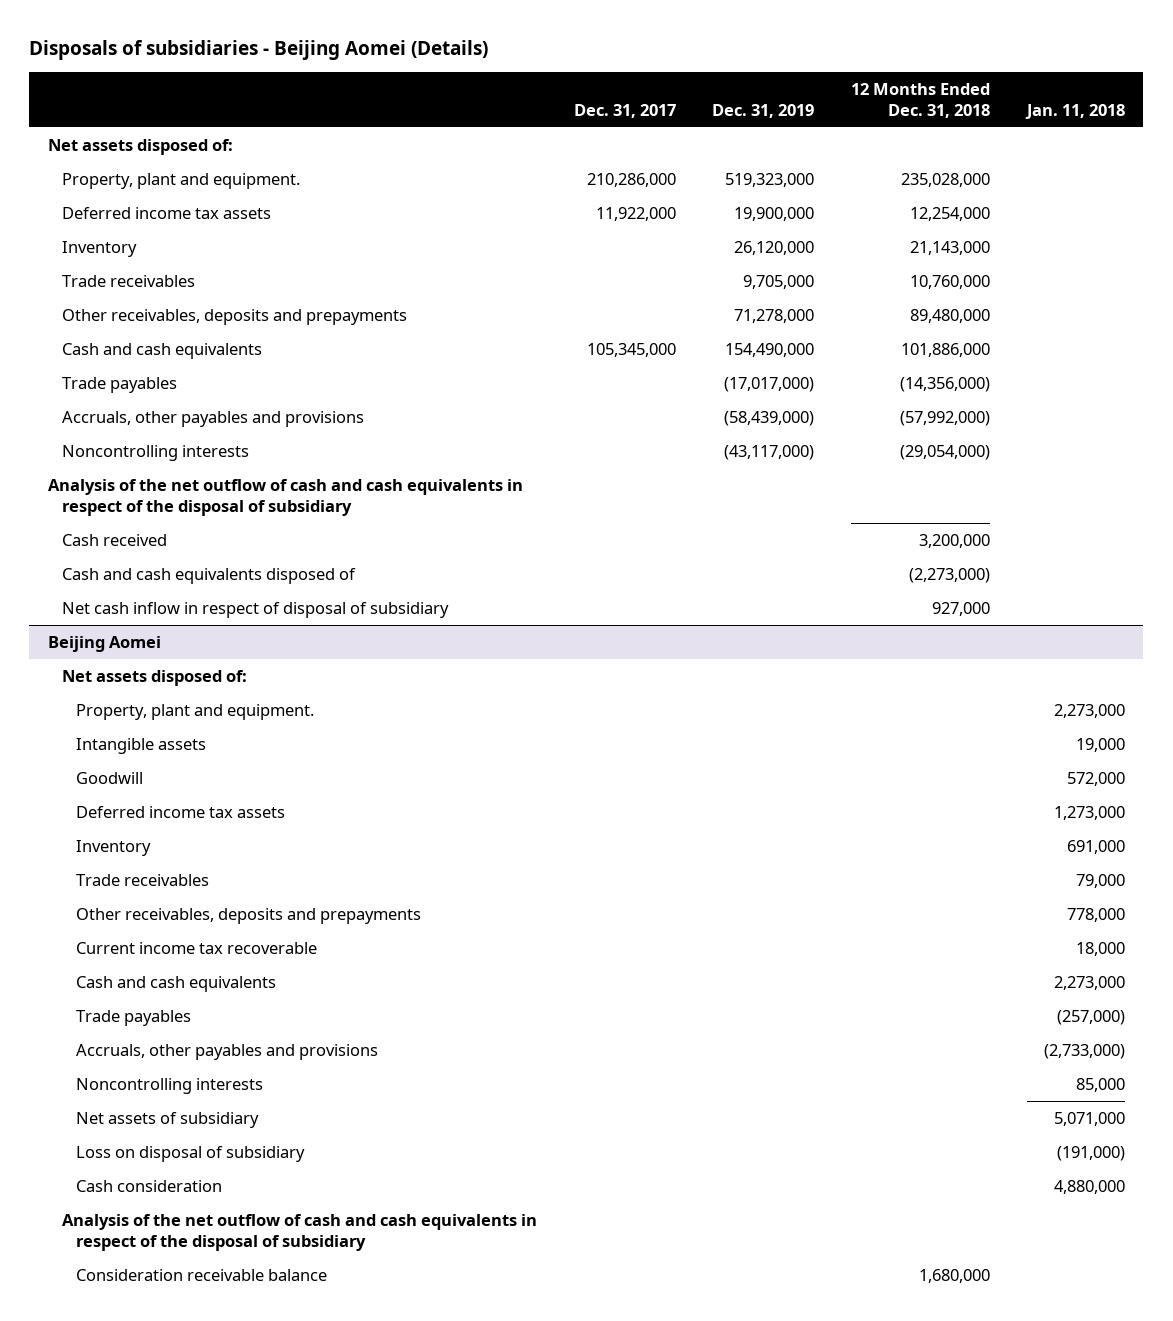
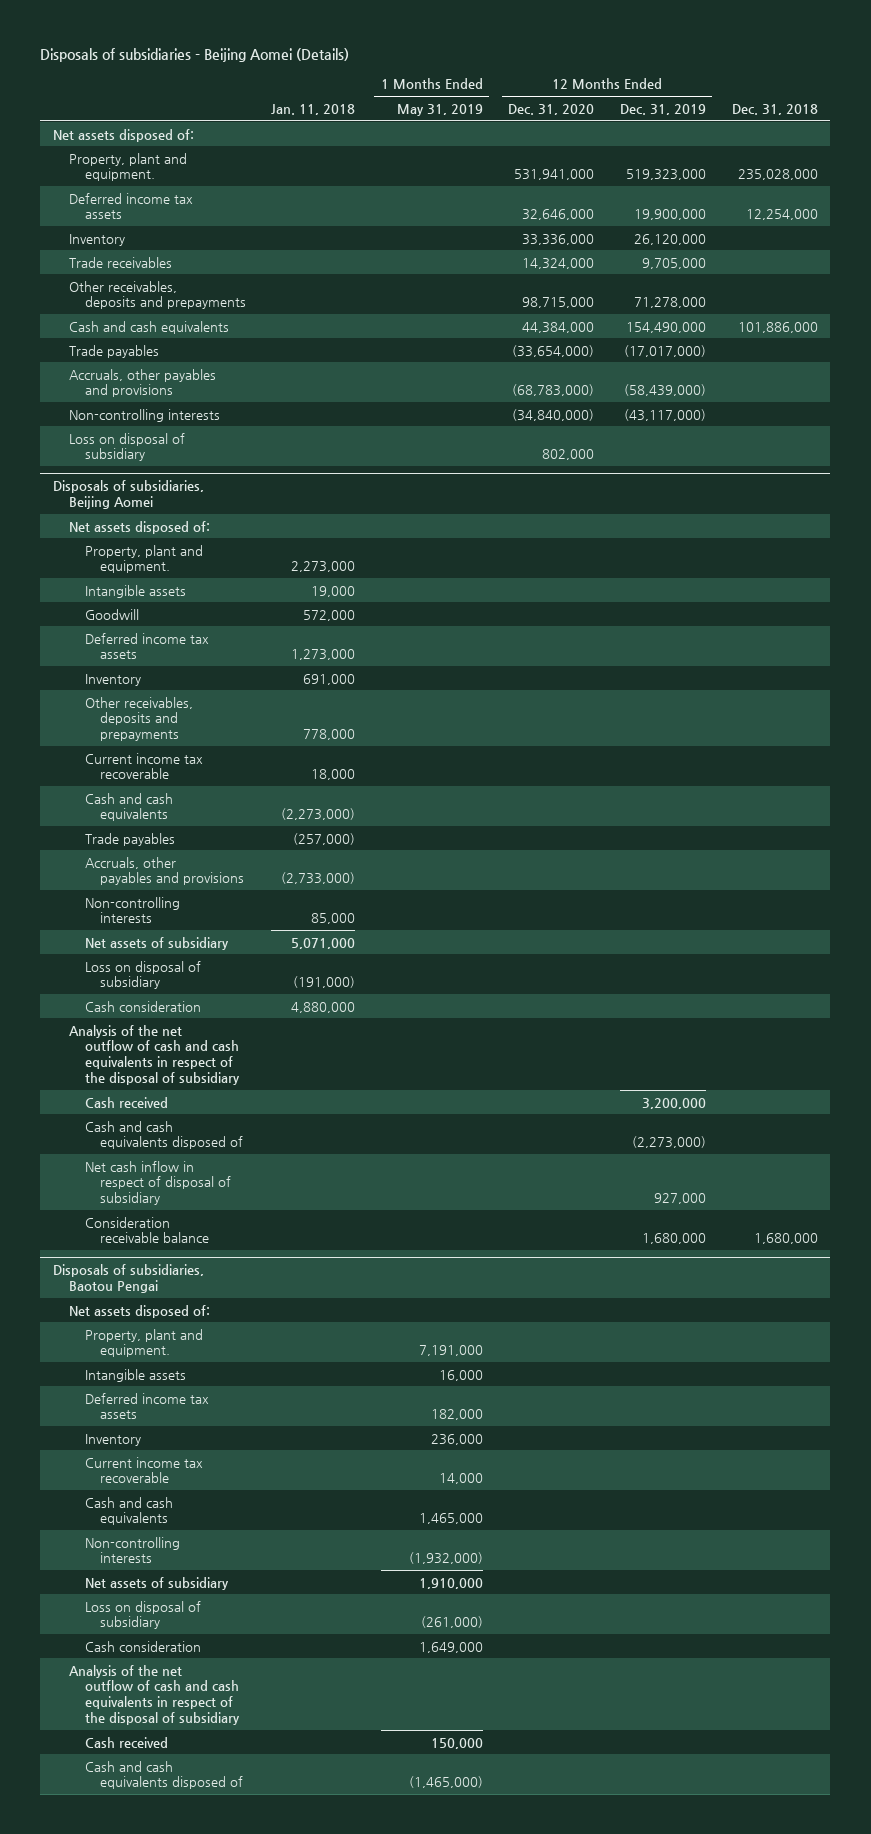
- | Dec. 31, 2017 | Dec. 31, 2019 | 12 Months Ended Dec. 31, 2018 | Jan. 11, 2018
+ | Jan. 11, 2018 | 1 Months Ended May 31, 2019 | 12 Months Ended Dec. 31, 2020 | 12 Months Ended Dec. 31, 2019 | Dec. 31, 2018
- Noncontrolling interests | | (43,117,000) | (29,054,000) |
- Analysis of the net outflow of cash and cash equivalents in respect of the disposal of subsidiary
- Cash received | | | 3,200,000 |
- Cash and cash equivalents disposed of | | | (2,273,000) |
- Net cash inflow in respect of disposal of subsidiary | | | 927,000 |
- Beijing Aomei
+ Non-controlling interests | | | (34,840,000) | (43,117,000) |
+ Loss on disposal of subsidiary | | | 802,000 | |
+ Disposals of subsidiaries, Beijing Aomei
- Trade receivables | | | | 79,000
- Cash and cash equivalents | | | | 2,273,000
+ Cash and cash equivalents | (2,273,000) | | | |
- Noncontrolling interests | | | | 85,000
+ Non-controlling interests | 85,000 | | | |
+ Cash received | | | | 3,200,000 |
+ Cash and cash equivalents disposed of | | | | (2,273,000) |
+ Net cash inflow in respect of disposal of subsidiary | | | | 927,000 |
+ Disposals of subsidiaries, Baotou Pengai
+ Net assets disposed of:
+ Property, plant and equipment. | | 7,191,000 | | |
+ Intangible assets | | 16,000 | | |
+ Deferred income tax assets | | 182,000 | | |
+ Inventory | | 236,000 | | |
+ Current income tax recoverable | | 14,000 | | |
+ Cash and cash equivalents | | 1,465,000 | | |
+ Non-controlling interests | | (1,932,000) | | |
+ Net assets of subsidiary | | 1,910,000 | | |
+ Loss on disposal of subsidiary | | (261,000) | | |
+ Cash consideration | | 1,649,000 | | |
+ Analysis of the net outflow of cash and cash equivalents in respect of the disposal of subsidiary
+ Cash received | | 150,000 | | |
+ Cash and cash equivalents disposed of | | (1,465,000) | | |

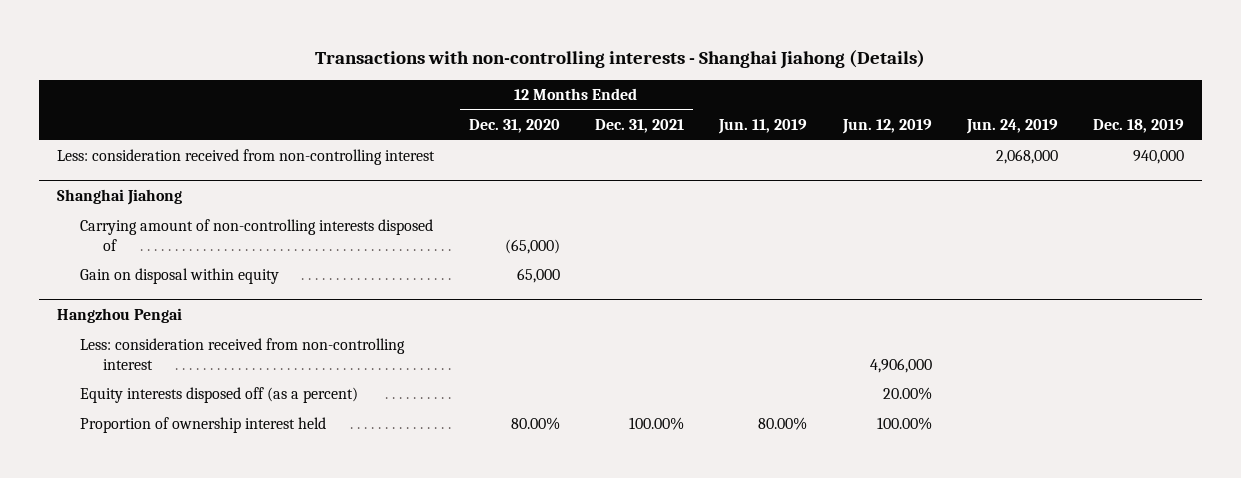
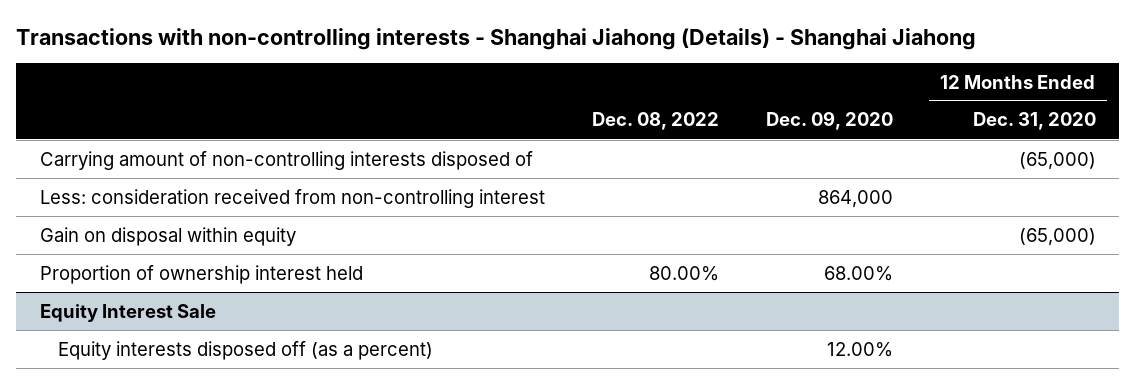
- Transactions with non-controlling interests - Shanghai Jiahong (Details)
+ Transactions with non-controlling interests - Shanghai Jiahong (Details) - Shanghai Jiahong
- | 12 Months Ended Dec. 31, 2020 | 12 Months Ended Dec. 31, 2021 | Jun. 11, 2019 | Jun. 12, 2019 | Jun. 24, 2019 | Dec. 18, 2019
+ | Dec. 08, 2022 | Dec. 09, 2020 | 12 Months Ended Dec. 31, 2020
+ Carrying amount of non-controlling interests disposed of | | | (65,000)
- Shanghai Jiahong
- Carrying amount of non-controlling interests disposed of | (65,000) | | | | |
- Gain on disposal within equity | 65,000 | | | | |
- Hangzhou Pengai
- Less: consideration received from non-controlling interest | | | | 4,906,000 | |
- Equity interests disposed off (as a percent) | | | | 20.00% | |
- Proportion of ownership interest held | 80.00% | 100.00% | 80.00% | 100.00% | |
+ Gain on disposal within equity | | | (65,000)
+ Proportion of ownership interest held | 80.00% | 68.00% |
+ Equity Interest Sale
+ Equity interests disposed off (as a percent) | | 12.00% |

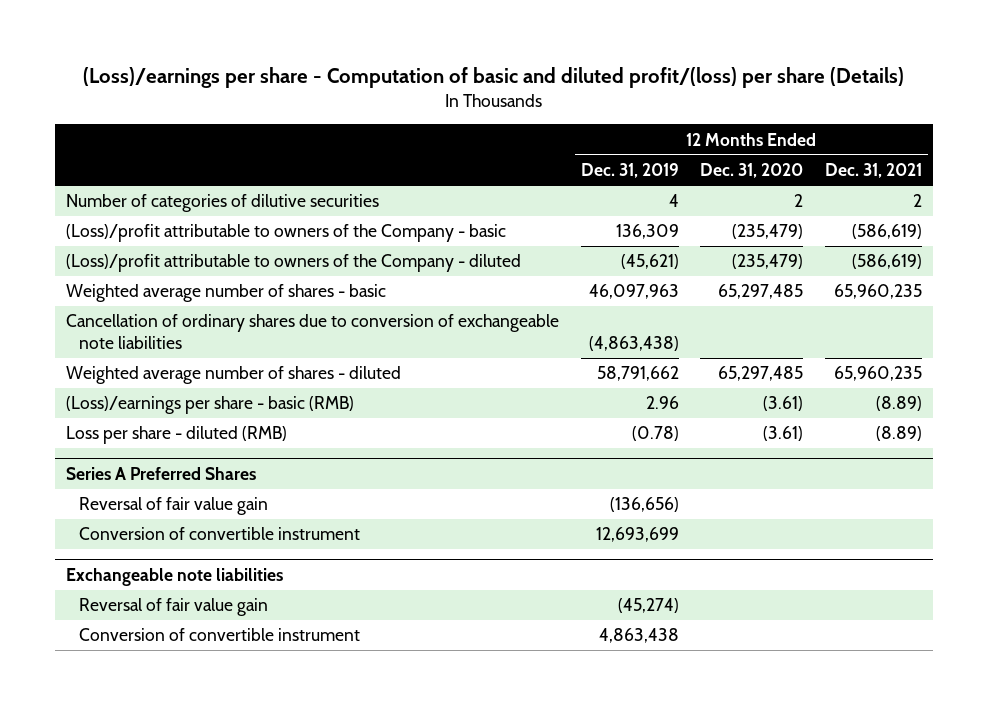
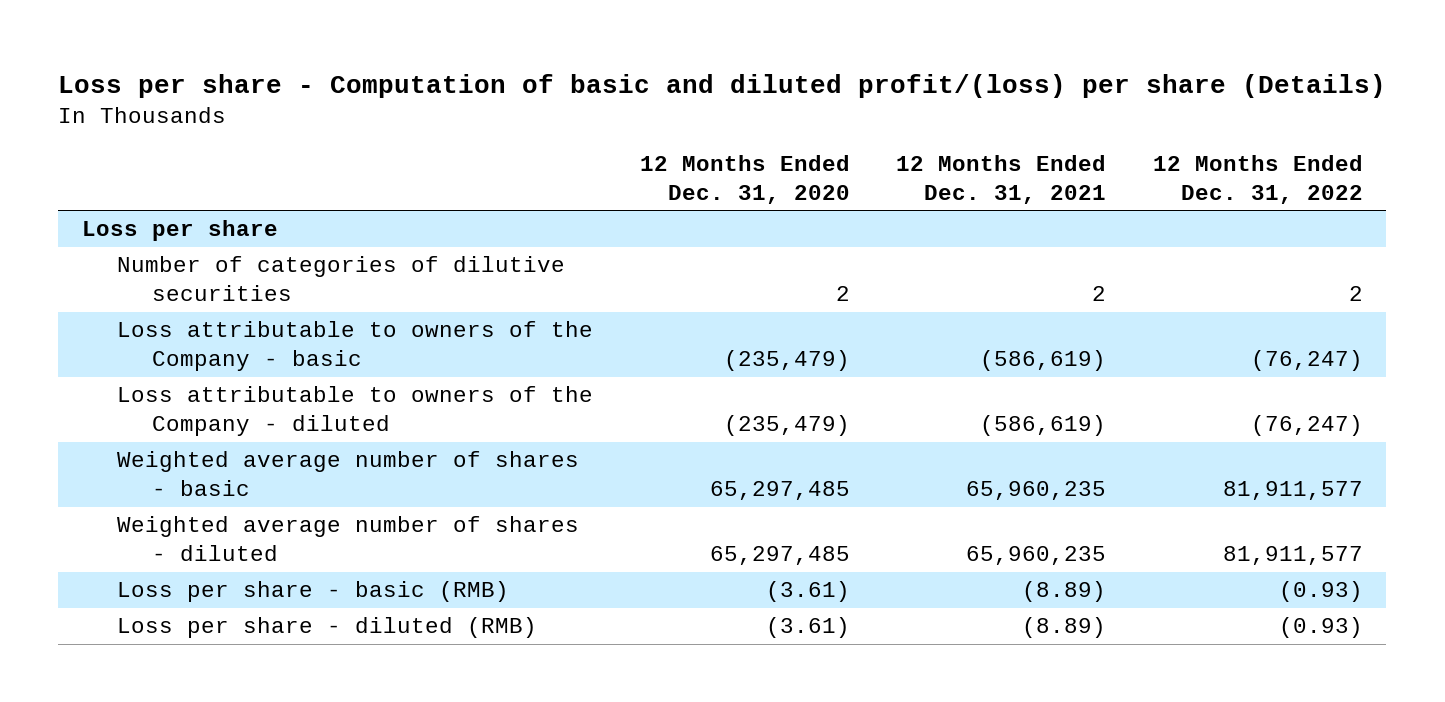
- (Loss)/earnings per share - Computation of basic and diluted profit/(loss) per share (Details)
+ Loss per share - Computation of basic and diluted profit/(loss) per share (Details)
- | 12 Months Ended Dec. 31, 2019 | 12 Months Ended Dec. 31, 2020 | 12 Months Ended Dec. 31, 2021
+ | 12 Months Ended Dec. 31, 2020 | 12 Months Ended Dec. 31, 2021 | 12 Months Ended Dec. 31, 2022
+ Loss per share
- (Loss)/profit attributable to owners of the Company - basic | 136,309 | (235,479) | (586,619)
- (Loss)/profit attributable to owners of the Company - diluted | (45,621) | (235,479) | (586,619)
+ Loss attributable to owners of the Company - basic | (235,479) | (586,619) | (76,247)
+ Loss attributable to owners of the Company - diluted | (235,479) | (586,619) | (76,247)
- Cancellation of ordinary shares due to conversion of exchangeable note liabilities | (4,863,438) | |
- (Loss)/earnings per share - basic (RMB) | 2.96 | (3.61) | (8.89)
+ Loss per share - basic (RMB) | (3.61) | (8.89) | (0.93)
- Series A Preferred Shares
- Reversal of fair value gain | (136,656) | |
- Conversion of convertible instrument | 12,693,699 | |
- Exchangeable note liabilities
- Reversal of fair value gain | (45,274) | |
- Conversion of convertible instrument | 4,863,438 | |

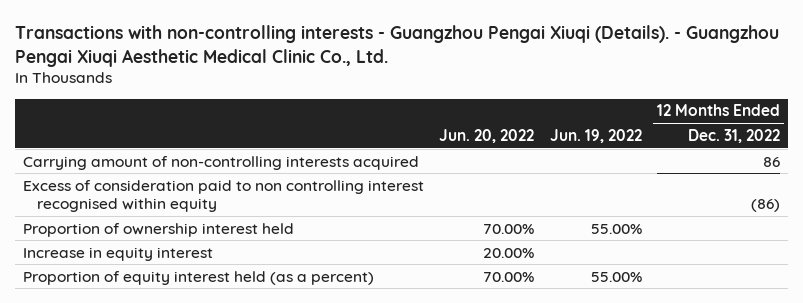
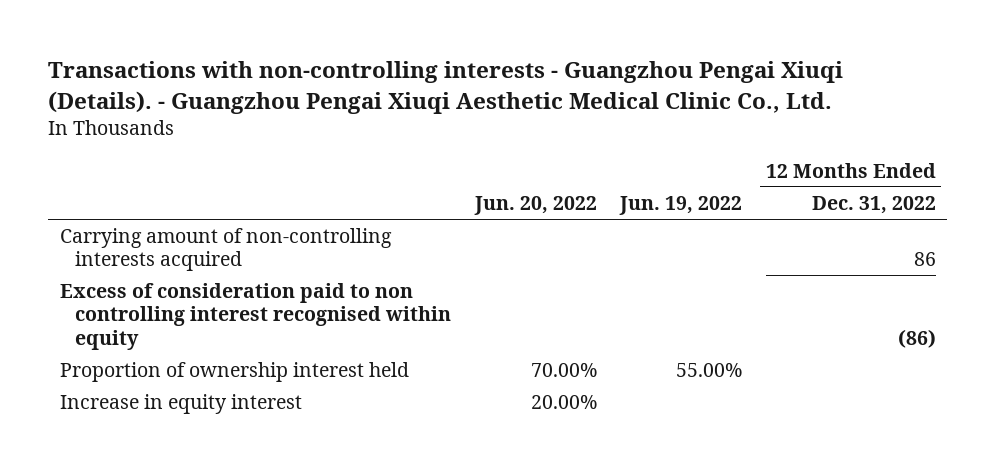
- Proportion of equity interest held (as a percent) | 70.00% | 55.00% |

